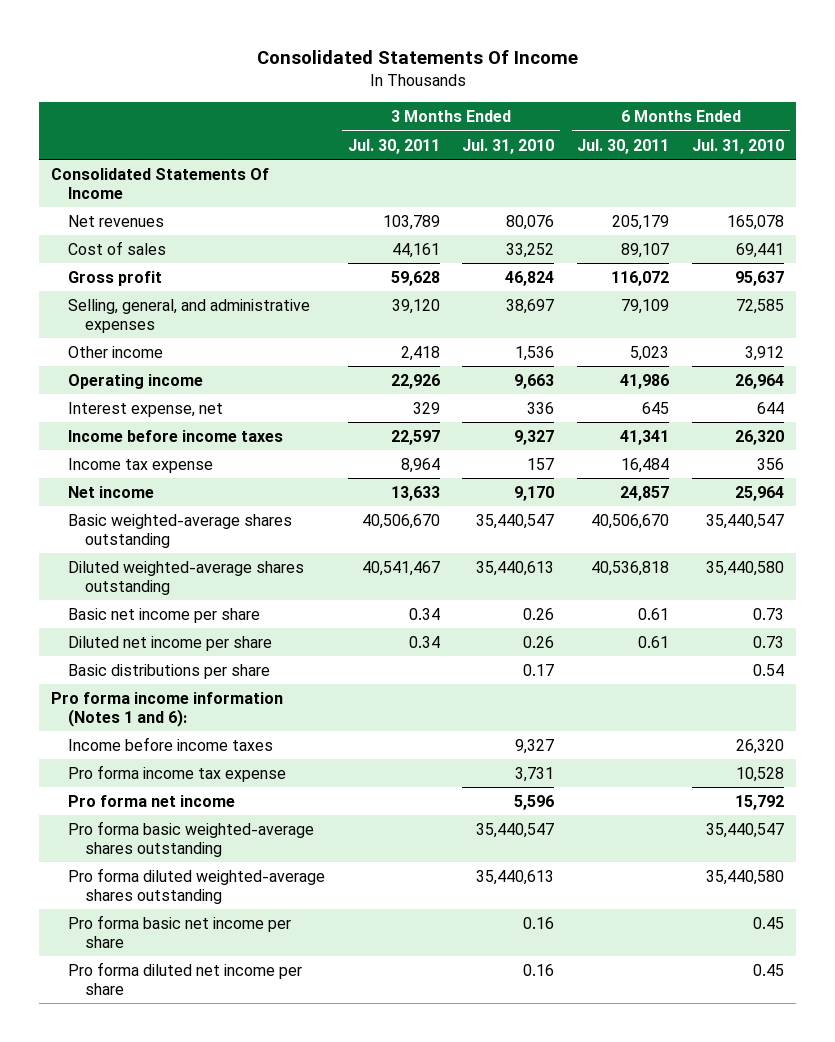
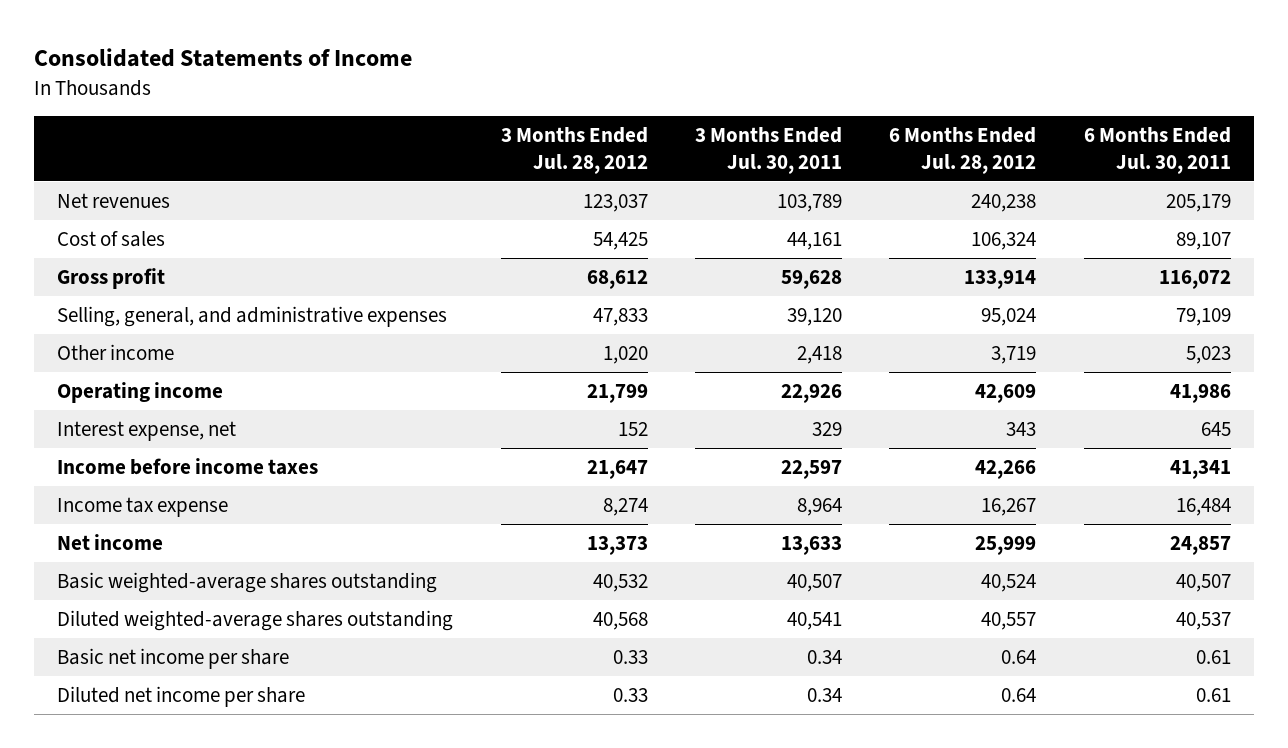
- Consolidated Statements Of Income
+ Consolidated Statements of Income
- | 3 Months Ended Jul. 30, 2011 | 3 Months Ended Jul. 31, 2010 | 6 Months Ended Jul. 30, 2011 | 6 Months Ended Jul. 31, 2010
+ | 3 Months Ended Jul. 28, 2012 | 3 Months Ended Jul. 30, 2011 | 6 Months Ended Jul. 28, 2012 | 6 Months Ended Jul. 30, 2011
- Consolidated Statements Of Income
- Basic weighted-average shares outstanding | 40,506,670 | 35,440,547 | 40,506,670 | 35,440,547
- Diluted weighted-average shares outstanding | 40,541,467 | 35,440,613 | 40,536,818 | 35,440,580
+ Basic weighted-average shares outstanding | 40,532 | 40,507 | 40,524 | 40,507
+ Diluted weighted-average shares outstanding | 40,568 | 40,541 | 40,557 | 40,537
- Basic distributions per share | | 0.17 | | 0.54
- Pro forma income information (Notes 1 and 6):
- Income before income taxes | | 9,327 | | 26,320
- Pro forma income tax expense | | 3,731 | | 10,528
- Pro forma net income | | 5,596 | | 15,792
- Pro forma basic weighted-average shares outstanding | | 35,440,547 | | 35,440,547
- Pro forma diluted weighted-average shares outstanding | | 35,440,613 | | 35,440,580
- Pro forma basic net income per share | | 0.16 | | 0.45
- Pro forma diluted net income per share | | 0.16 | | 0.45

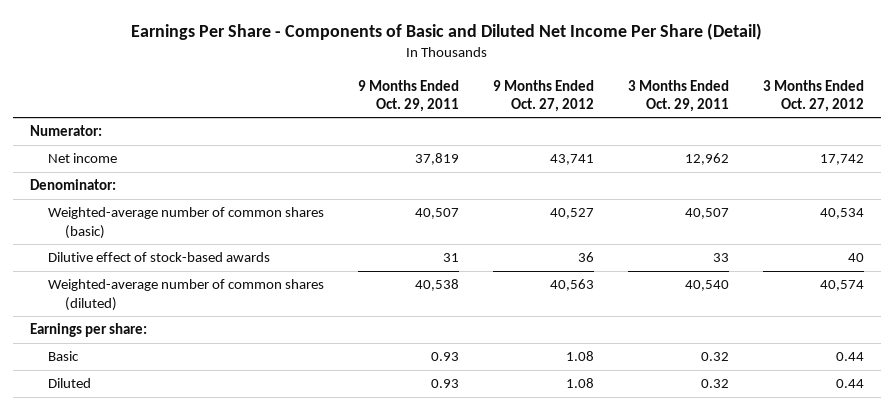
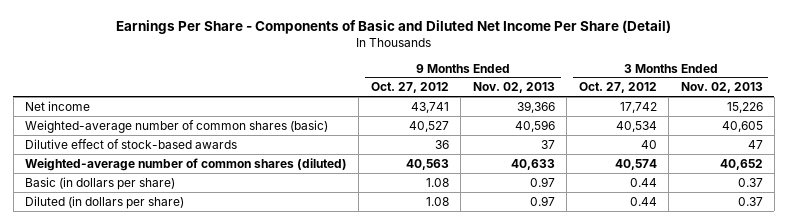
- | 9 Months Ended Oct. 29, 2011 | 9 Months Ended Oct. 27, 2012 | 3 Months Ended Oct. 29, 2011 | 3 Months Ended Oct. 27, 2012
+ | 9 Months Ended Oct. 27, 2012 | 9 Months Ended Nov. 02, 2013 | 3 Months Ended Oct. 27, 2012 | 3 Months Ended Nov. 02, 2013
- Numerator:
- Denominator:
- Earnings per share:
- Basic | 0.93 | 1.08 | 0.32 | 0.44
- Diluted | 0.93 | 1.08 | 0.32 | 0.44
+ Basic (in dollars per share) | 1.08 | 0.97 | 0.44 | 0.37
+ Diluted (in dollars per share) | 1.08 | 0.97 | 0.44 | 0.37

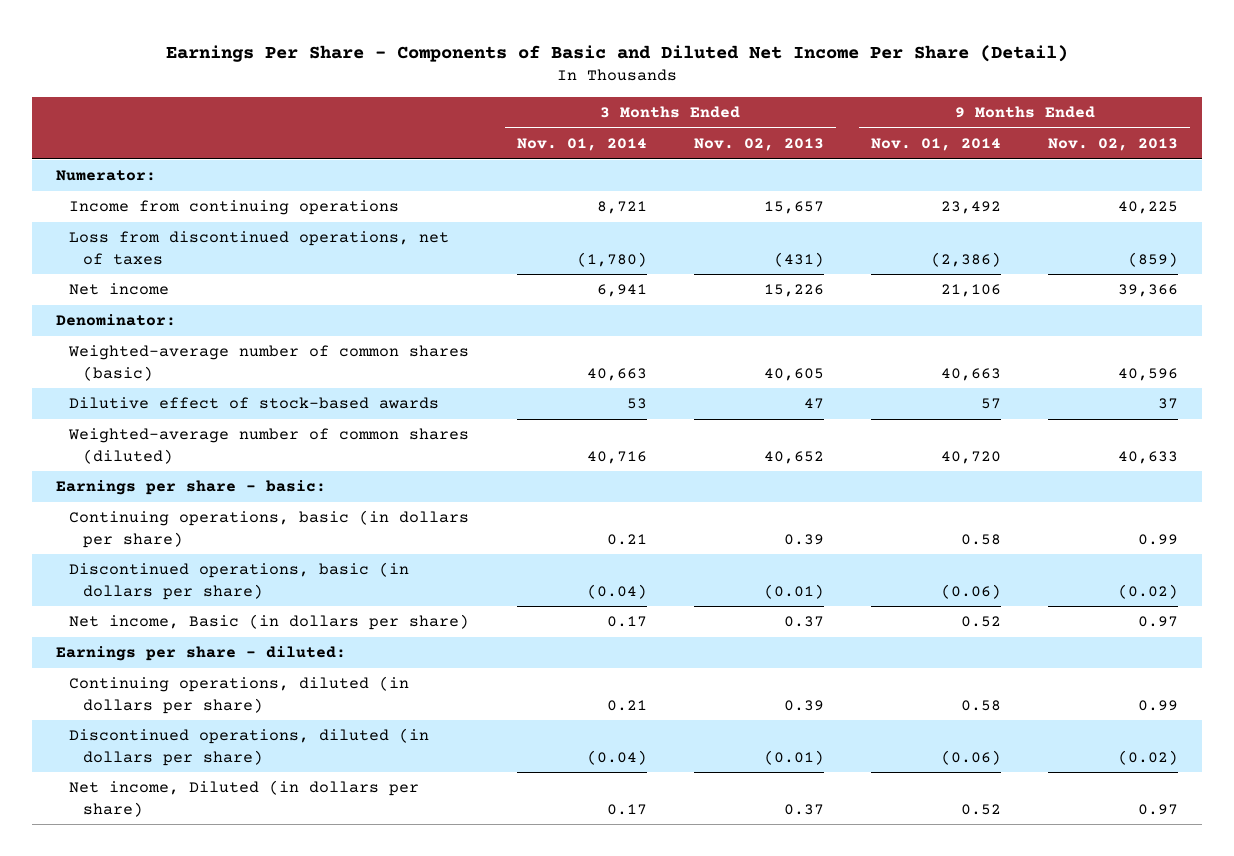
- | 9 Months Ended Oct. 27, 2012 | 9 Months Ended Nov. 02, 2013 | 3 Months Ended Oct. 27, 2012 | 3 Months Ended Nov. 02, 2013
+ | 3 Months Ended Nov. 01, 2014 | 3 Months Ended Nov. 02, 2013 | 9 Months Ended Nov. 01, 2014 | 9 Months Ended Nov. 02, 2013
+ Numerator:
+ Income from continuing operations | 8,721 | 15,657 | 23,492 | 40,225
+ Loss from discontinued operations, net of taxes | (1,780) | (431) | (2,386) | (859)
+ Denominator:
- Basic (in dollars per share) | 1.08 | 0.97 | 0.44 | 0.37
- Diluted (in dollars per share) | 1.08 | 0.97 | 0.44 | 0.37
+ Earnings per share - basic:
+ Continuing operations, basic (in dollars per share) | 0.21 | 0.39 | 0.58 | 0.99
+ Discontinued operations, basic (in dollars per share) | (0.04) | (0.01) | (0.06) | (0.02)
+ Net income, Basic (in dollars per share) | 0.17 | 0.37 | 0.52 | 0.97
+ Earnings per share - diluted:
+ Continuing operations, diluted (in dollars per share) | 0.21 | 0.39 | 0.58 | 0.99
+ Discontinued operations, diluted (in dollars per share) | (0.04) | (0.01) | (0.06) | (0.02)
+ Net income, Diluted (in dollars per share) | 0.17 | 0.37 | 0.52 | 0.97

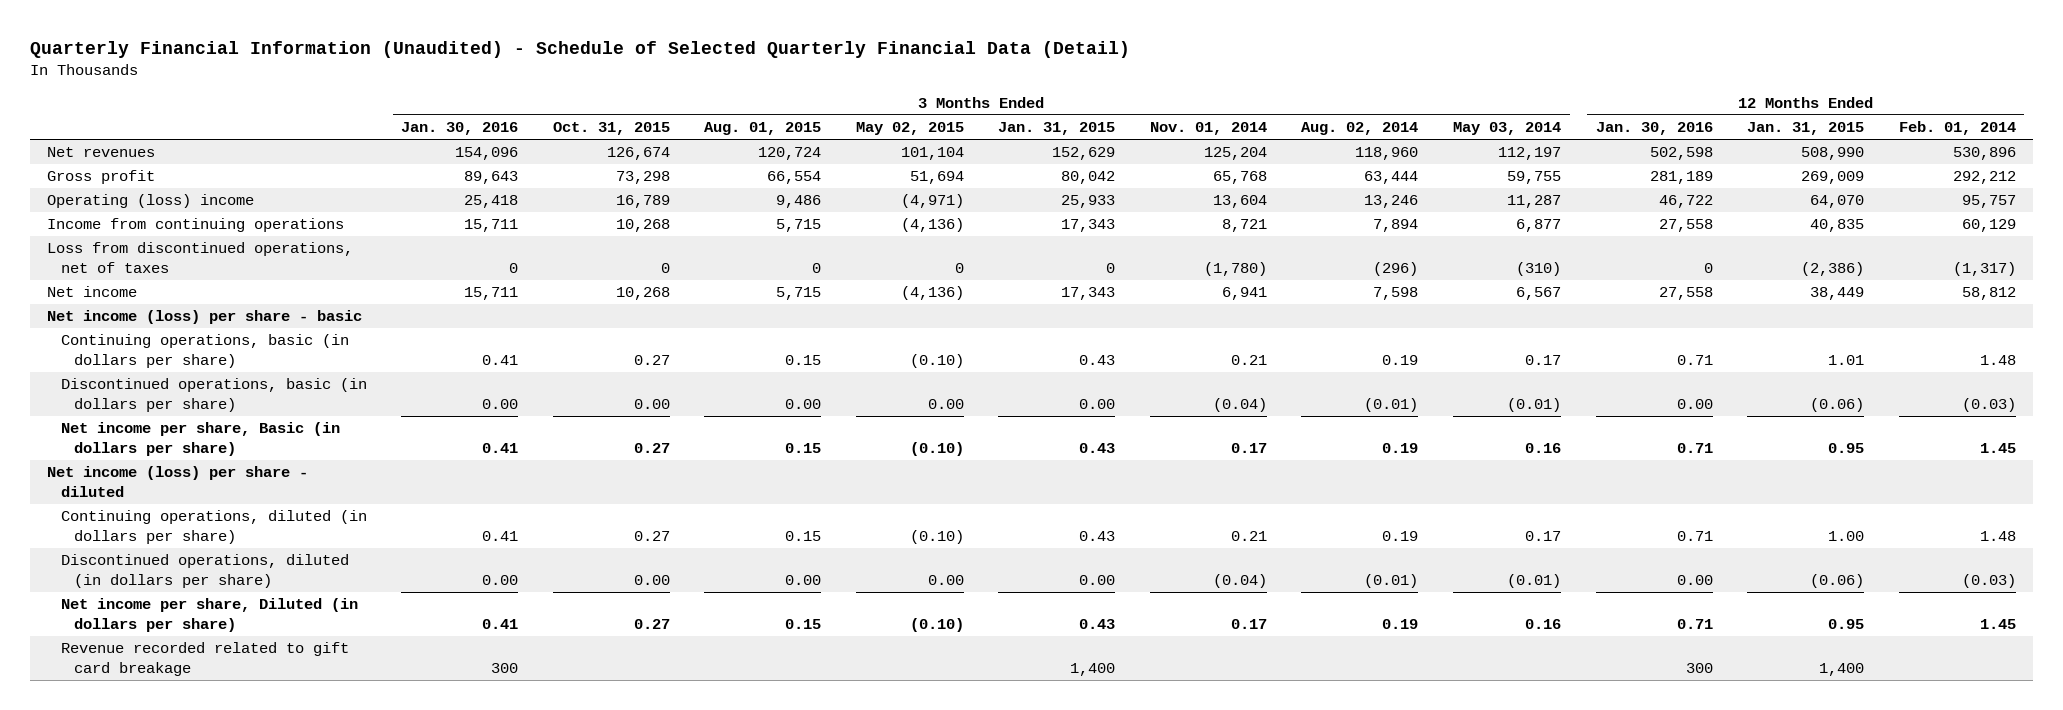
- Earnings Per Share - Components of Basic and Diluted Net Income Per Share (Detail)
+ Quarterly Financial Information (Unaudited) - Schedule of Selected Quarterly Financial Data (Detail)
- | 3 Months Ended Nov. 01, 2014 | 3 Months Ended Nov. 02, 2013 | 9 Months Ended Nov. 01, 2014 | 9 Months Ended Nov. 02, 2013
+ | 3 Months Ended Jan. 30, 2016 | 3 Months Ended Oct. 31, 2015 | 3 Months Ended Aug. 01, 2015 | 3 Months Ended May 02, 2015 | 3 Months Ended Jan. 31, 2015 | 3 Months Ended Nov. 01, 2014 | 3 Months Ended Aug. 02, 2014 | 3 Months Ended May 03, 2014 | 12 Months Ended Jan. 30, 2016 | 12 Months Ended Jan. 31, 2015 | 12 Months Ended Feb. 01, 2014
- Numerator:
+ Net revenues | 154,096 | 126,674 | 120,724 | 101,104 | 152,629 | 125,204 | 118,960 | 112,197 | 502,598 | 508,990 | 530,896
+ Gross profit | 89,643 | 73,298 | 66,554 | 51,694 | 80,042 | 65,768 | 63,444 | 59,755 | 281,189 | 269,009 | 292,212
+ Operating (loss) income | 25,418 | 16,789 | 9,486 | (4,971) | 25,933 | 13,604 | 13,246 | 11,287 | 46,722 | 64,070 | 95,757
- Denominator:
- Weighted-average number of common shares (basic) | 40,663 | 40,605 | 40,663 | 40,596
- Dilutive effect of stock-based awards | 53 | 47 | 57 | 37
- Weighted-average number of common shares (diluted) | 40,716 | 40,652 | 40,720 | 40,633
- Earnings per share - basic:
+ Net income (loss) per share - basic
- Net income, Basic (in dollars per share) | 0.17 | 0.37 | 0.52 | 0.97
- Earnings per share - diluted:
+ Net income per share, Basic (in dollars per share) | 0.41 | 0.27 | 0.15 | (0.10) | 0.43 | 0.17 | 0.19 | 0.16 | 0.71 | 0.95 | 1.45
+ Net income (loss) per share - diluted
- Net income, Diluted (in dollars per share) | 0.17 | 0.37 | 0.52 | 0.97
+ Net income per share, Diluted (in dollars per share) | 0.41 | 0.27 | 0.15 | (0.10) | 0.43 | 0.17 | 0.19 | 0.16 | 0.71 | 0.95 | 1.45
+ Revenue recorded related to gift card breakage | 300 | | | | 1,400 | | | | 300 | 1,400 |

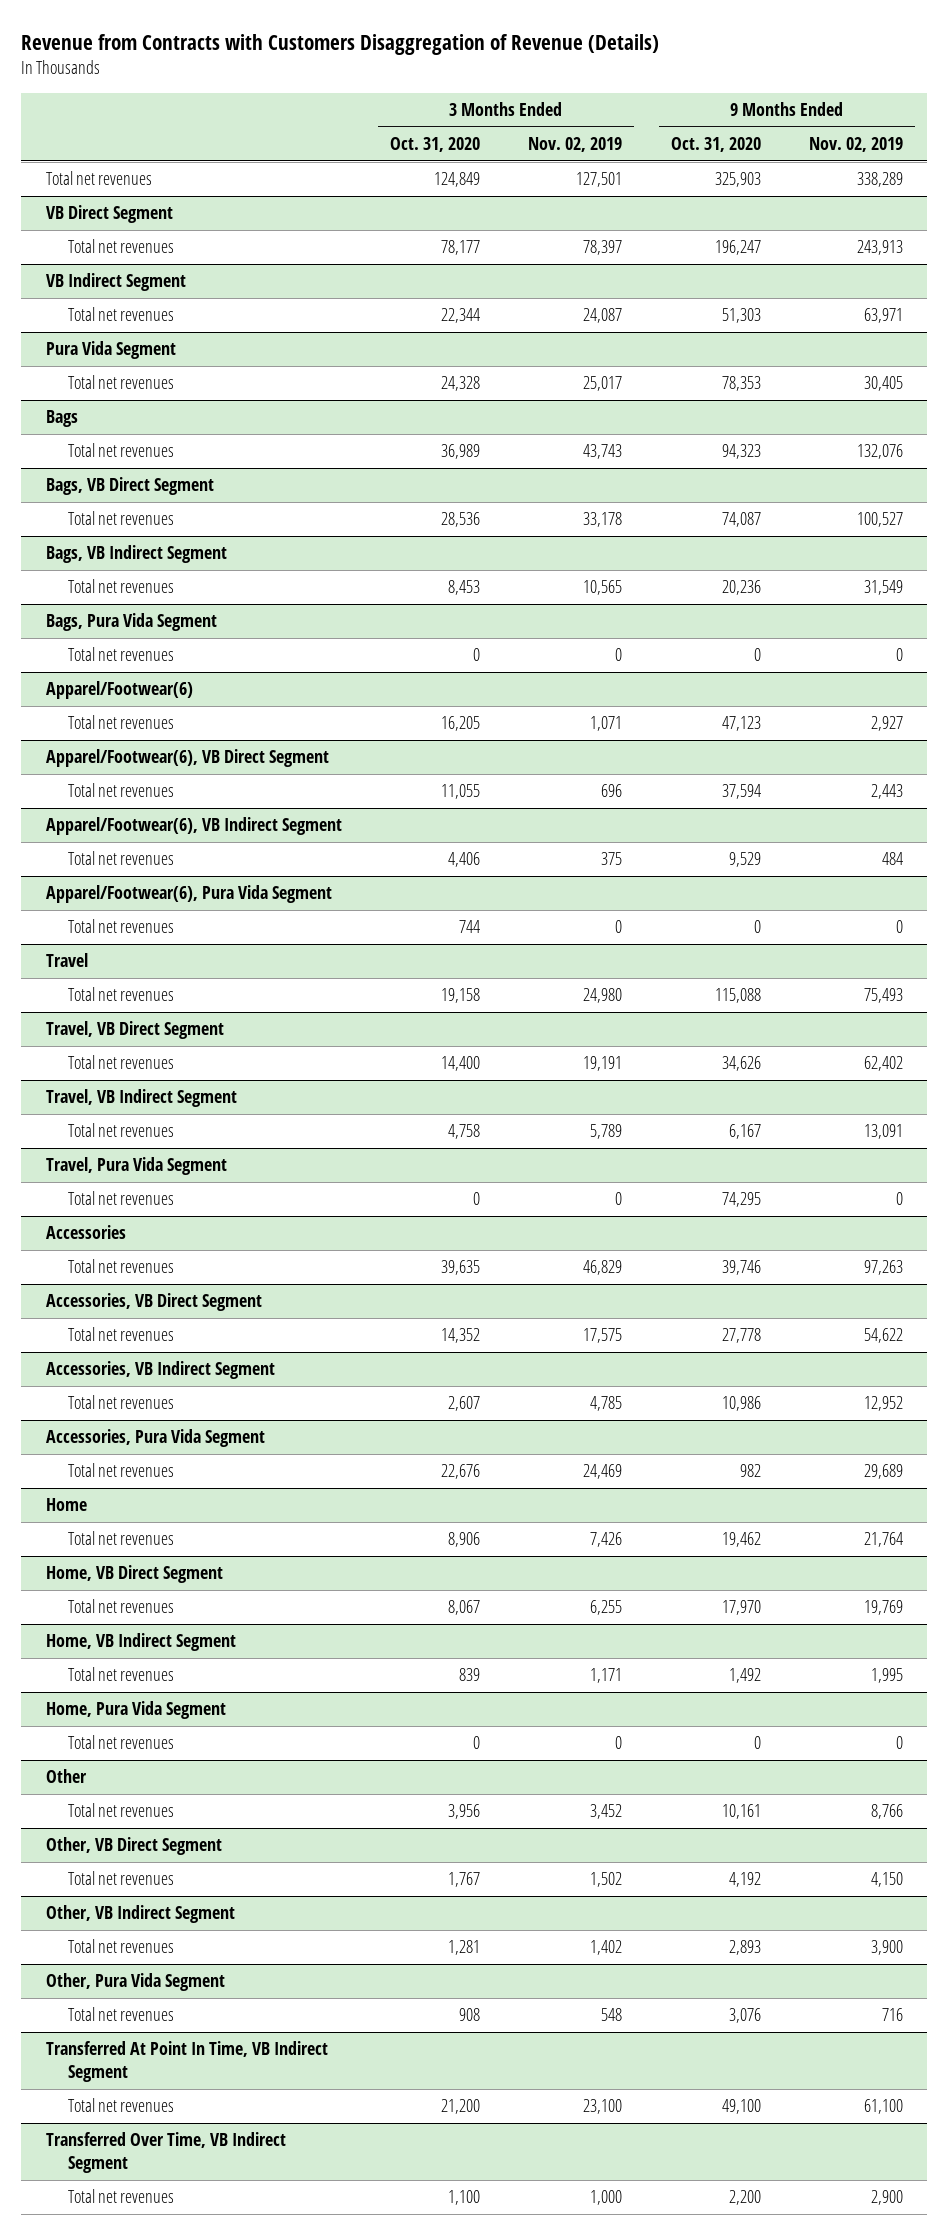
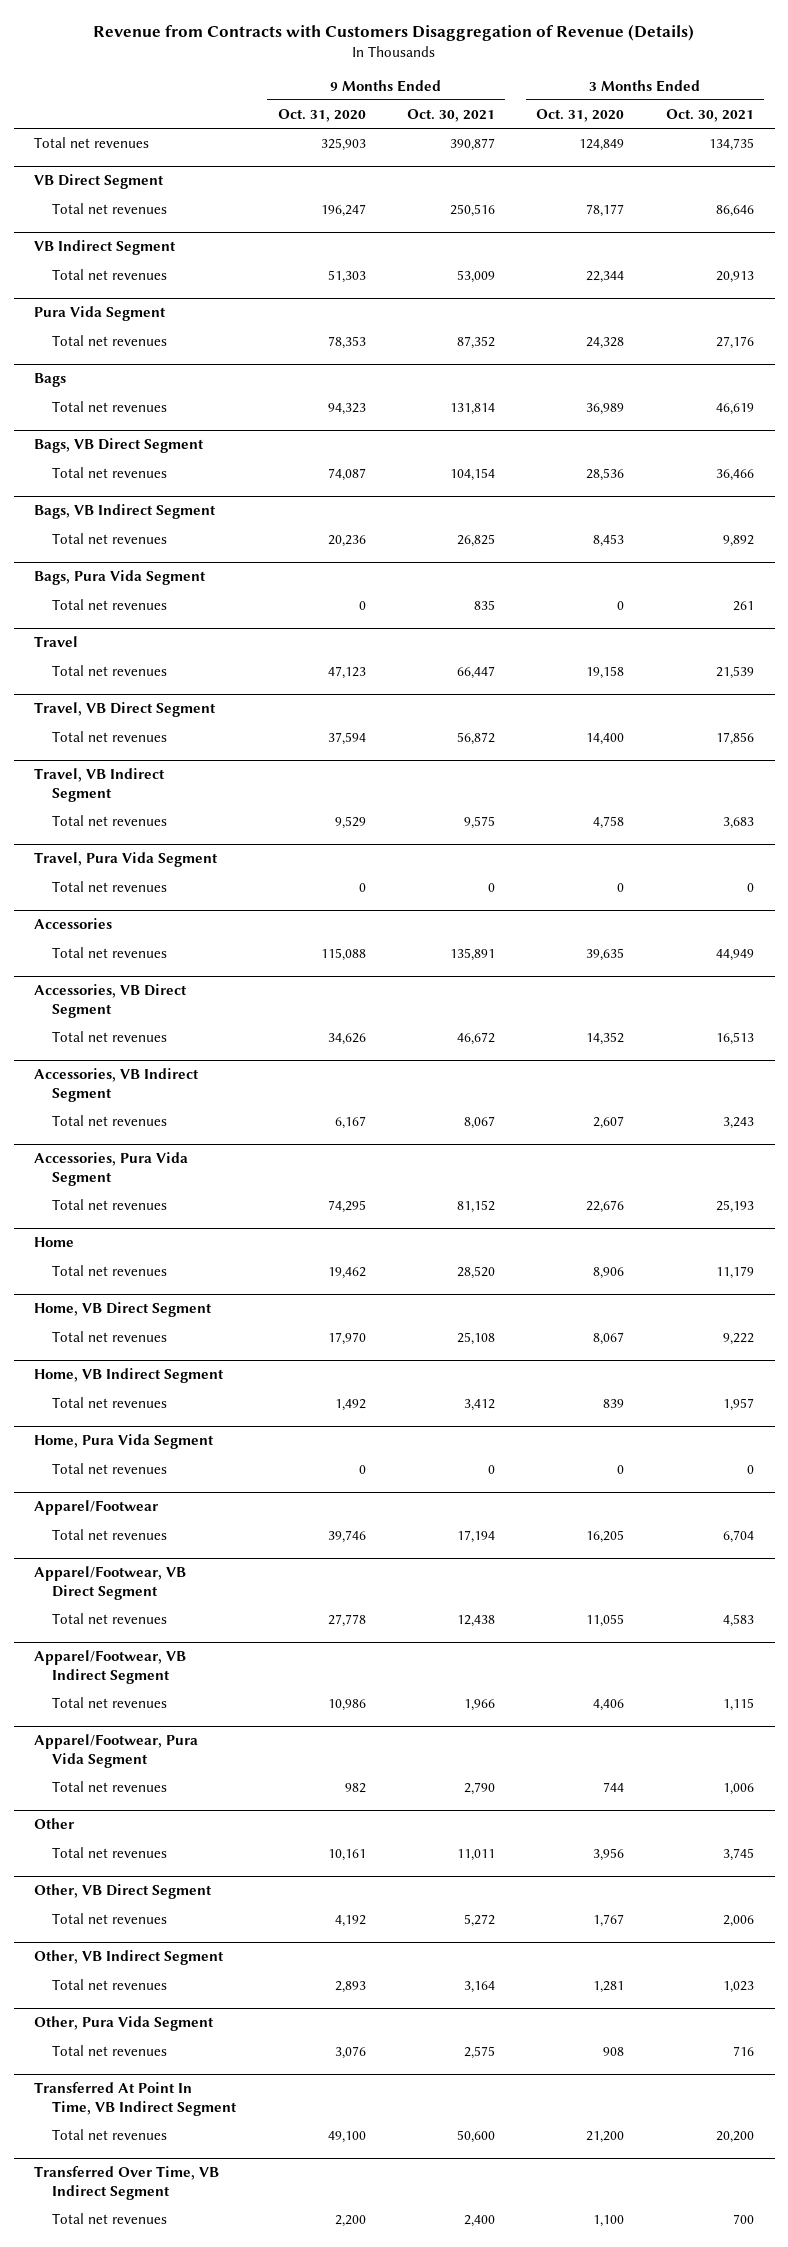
- | 3 Months Ended Oct. 31, 2020 | 3 Months Ended Nov. 02, 2019 | 9 Months Ended Oct. 31, 2020 | 9 Months Ended Nov. 02, 2019
+ | 9 Months Ended Oct. 31, 2020 | 9 Months Ended Oct. 30, 2021 | 3 Months Ended Oct. 31, 2020 | 3 Months Ended Oct. 30, 2021
- Apparel/Footwear(6)
- Total net revenues | 16,205 | 1,071 | 47,123 | 2,927
- Apparel/Footwear(6), VB Direct Segment
- Total net revenues | 11,055 | 696 | 37,594 | 2,443
- Apparel/Footwear(6), VB Indirect Segment
- Total net revenues | 4,406 | 375 | 9,529 | 484
- Apparel/Footwear(6), Pura Vida Segment
- Total net revenues | 744 | 0 | 0 | 0
@ Travel
- Total net revenues | 19,158 | 24,980 | 115,088 | 75,493
+ Total net revenues | 47,123 | 66,447 | 19,158 | 21,539
@ Travel, VB Direct Segment
- Total net revenues | 14,400 | 19,191 | 34,626 | 62,402
+ Total net revenues | 37,594 | 56,872 | 14,400 | 17,856
@ Travel, VB Indirect Segment
- Total net revenues | 4,758 | 5,789 | 6,167 | 13,091
+ Total net revenues | 9,529 | 9,575 | 4,758 | 3,683
@ Travel, Pura Vida Segment
- Total net revenues | 0 | 0 | 74,295 | 0
+ Total net revenues | 0 | 0 | 0 | 0
@ Accessories
- Total net revenues | 39,635 | 46,829 | 39,746 | 97,263
+ Total net revenues | 115,088 | 135,891 | 39,635 | 44,949
@ Accessories, VB Direct Segment
- Total net revenues | 14,352 | 17,575 | 27,778 | 54,622
+ Total net revenues | 34,626 | 46,672 | 14,352 | 16,513
@ Accessories, VB Indirect Segment
- Total net revenues | 2,607 | 4,785 | 10,986 | 12,952
+ Total net revenues | 6,167 | 8,067 | 2,607 | 3,243
@ Accessories, Pura Vida Segment
- Total net revenues | 22,676 | 24,469 | 982 | 29,689
+ Total net revenues | 74,295 | 81,152 | 22,676 | 25,193
+ Apparel/Footwear
+ Total net revenues | 39,746 | 17,194 | 16,205 | 6,704
+ Apparel/Footwear, VB Direct Segment
+ Total net revenues | 27,778 | 12,438 | 11,055 | 4,583
+ Apparel/Footwear, VB Indirect Segment
+ Total net revenues | 10,986 | 1,966 | 4,406 | 1,115
+ Apparel/Footwear, Pura Vida Segment
+ Total net revenues | 982 | 2,790 | 744 | 1,006

